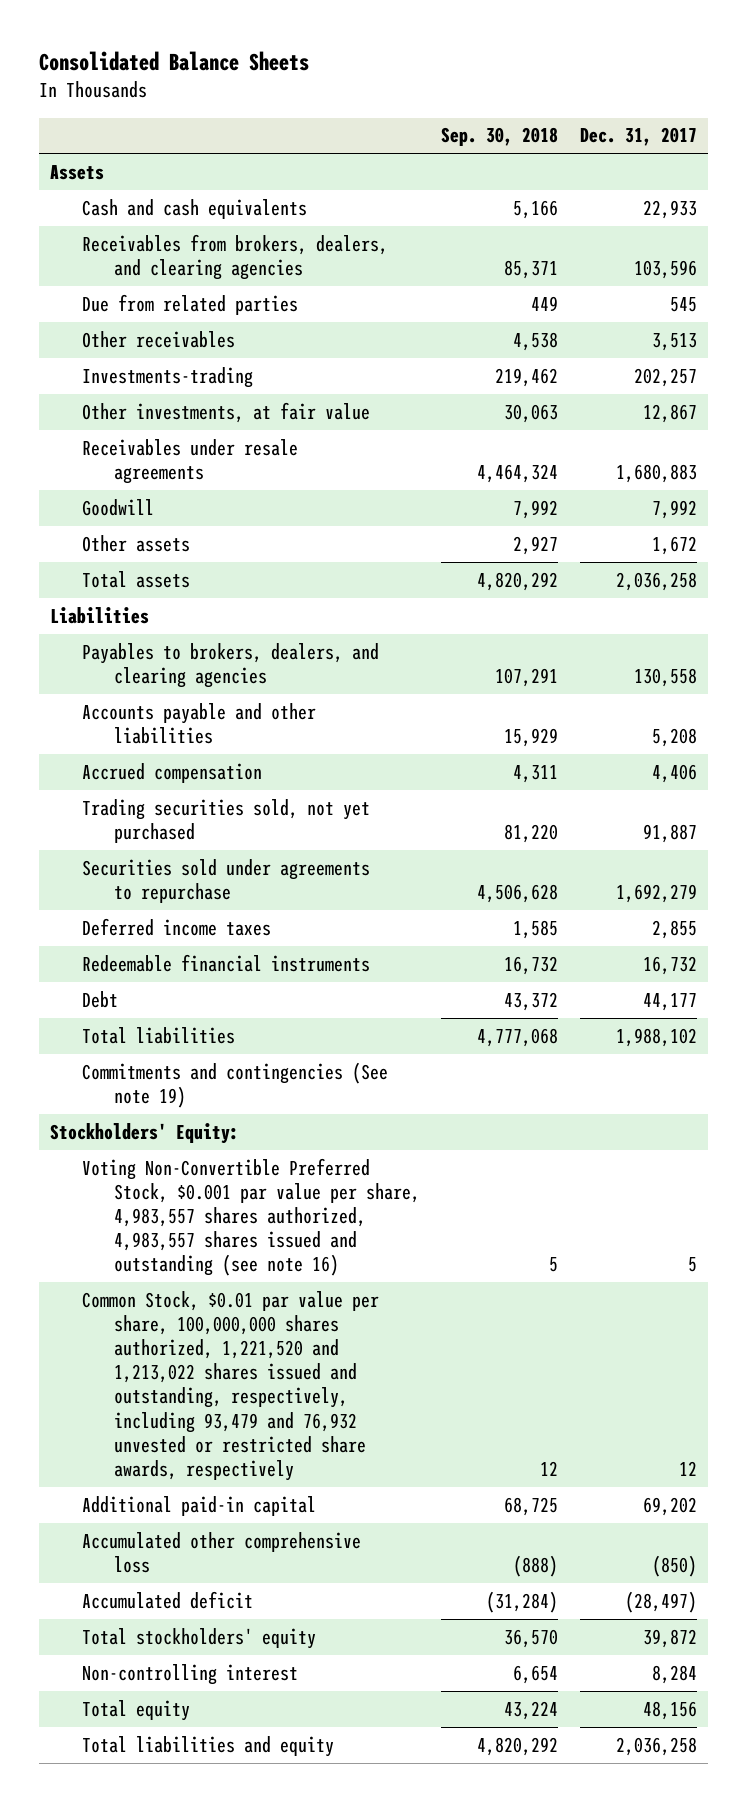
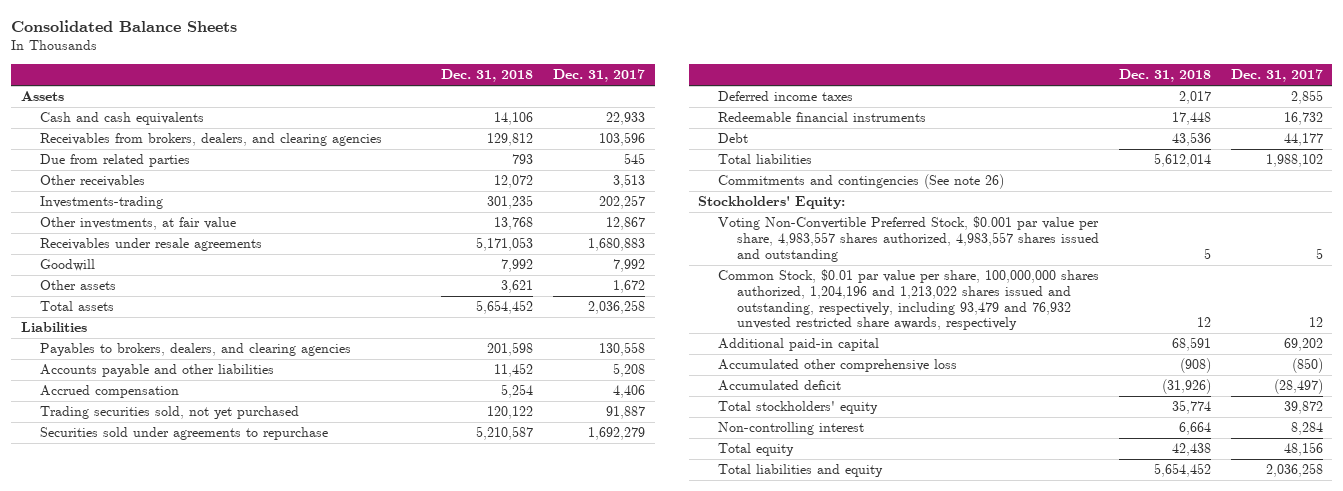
- | Sep. 30, 2018 | Dec. 31, 2017
+ | Dec. 31, 2018 | Dec. 31, 2017
- Commitments and contingencies (See note 19)
+ Commitments and contingencies (See note 26)
- Voting Non-Convertible Preferred Stock, $0.001 par value per share, 4,983,557 shares authorized, 4,983,557 shares issued and outstanding (see note 16) | 5 | 5
- Common Stock, $0.01 par value per share, 100,000,000 shares authorized, 1,221,520 and 1,213,022 shares issued and outstanding, respectively, including 93,479 and 76,932 unvested or restricted share awards, respectively | 12 | 12
+ Voting Non-Convertible Preferred Stock, $0.001 par value per share, 4,983,557 shares authorized, 4,983,557 shares issued and outstanding | 5 | 5
+ Common Stock, $0.01 par value per share, 100,000,000 shares authorized, 1,204,196 and 1,213,022 shares issued and outstanding, respectively, including 93,479 and 76,932 unvested restricted share awards, respectively | 12 | 12

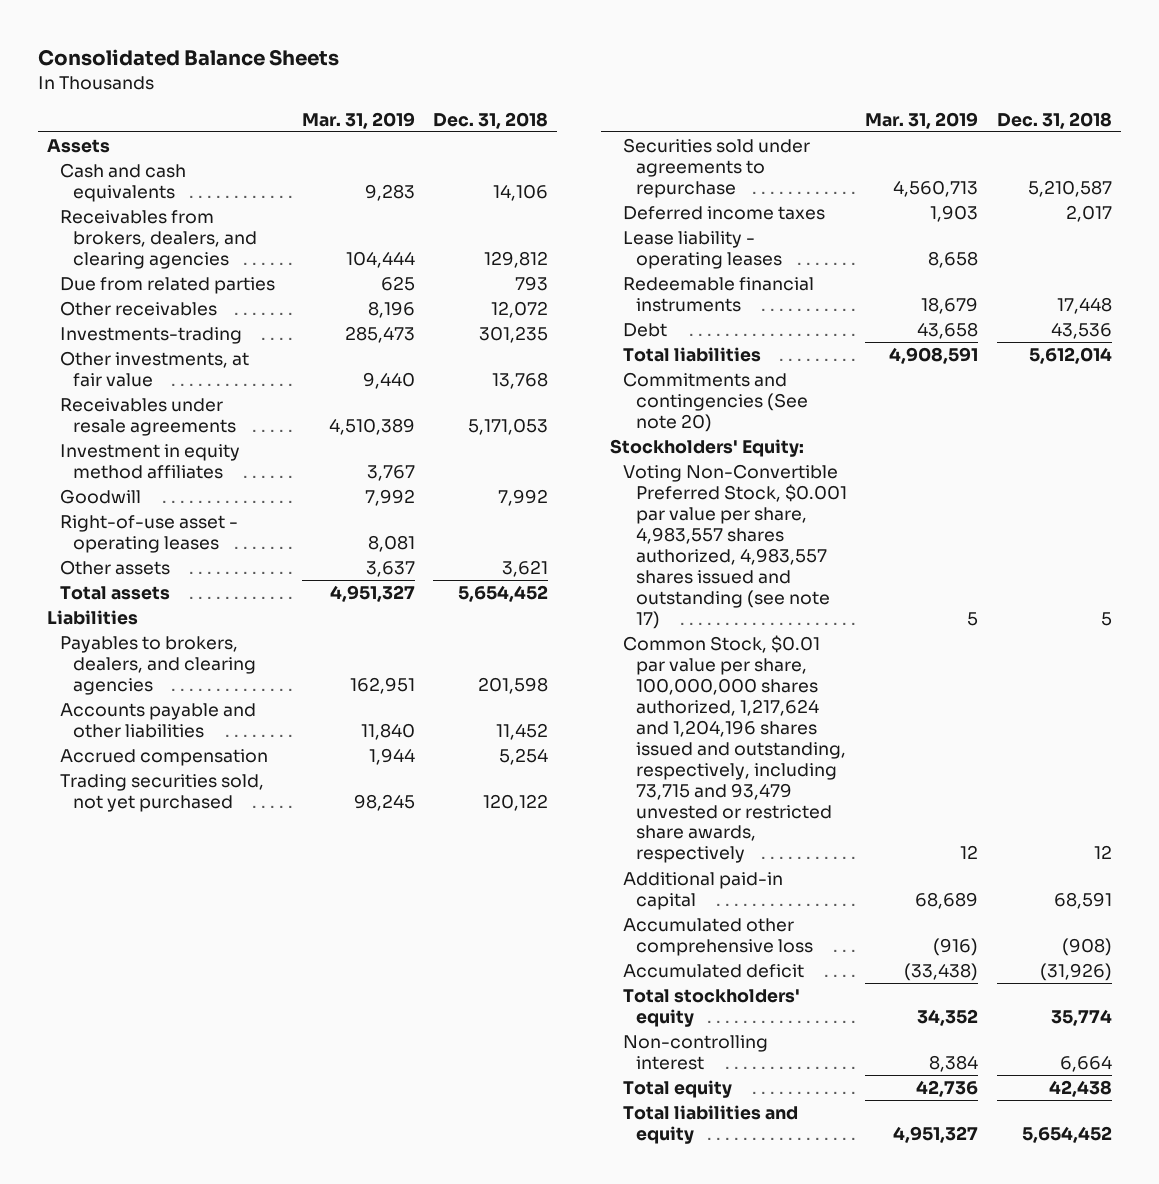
- | Dec. 31, 2018 | Dec. 31, 2017
+ | Mar. 31, 2019 | Dec. 31, 2018
+ Investment in equity method affiliates | 3,767 |
+ Right-of-use asset - operating leases | 8,081 |
+ Lease liability - operating leases | 8,658 |
- Commitments and contingencies (See note 26)
+ Commitments and contingencies (See note 20)
- Voting Non-Convertible Preferred Stock, $0.001 par value per share, 4,983,557 shares authorized, 4,983,557 shares issued and outstanding | 5 | 5
- Common Stock, $0.01 par value per share, 100,000,000 shares authorized, 1,204,196 and 1,213,022 shares issued and outstanding, respectively, including 93,479 and 76,932 unvested restricted share awards, respectively | 12 | 12
+ Voting Non-Convertible Preferred Stock, $0.001 par value per share, 4,983,557 shares authorized, 4,983,557 shares issued and outstanding (see note 17) | 5 | 5
+ Common Stock, $0.01 par value per share, 100,000,000 shares authorized, 1,217,624 and 1,204,196 shares issued and outstanding, respectively, including 73,715 and 93,479 unvested or restricted share awards, respectively | 12 | 12

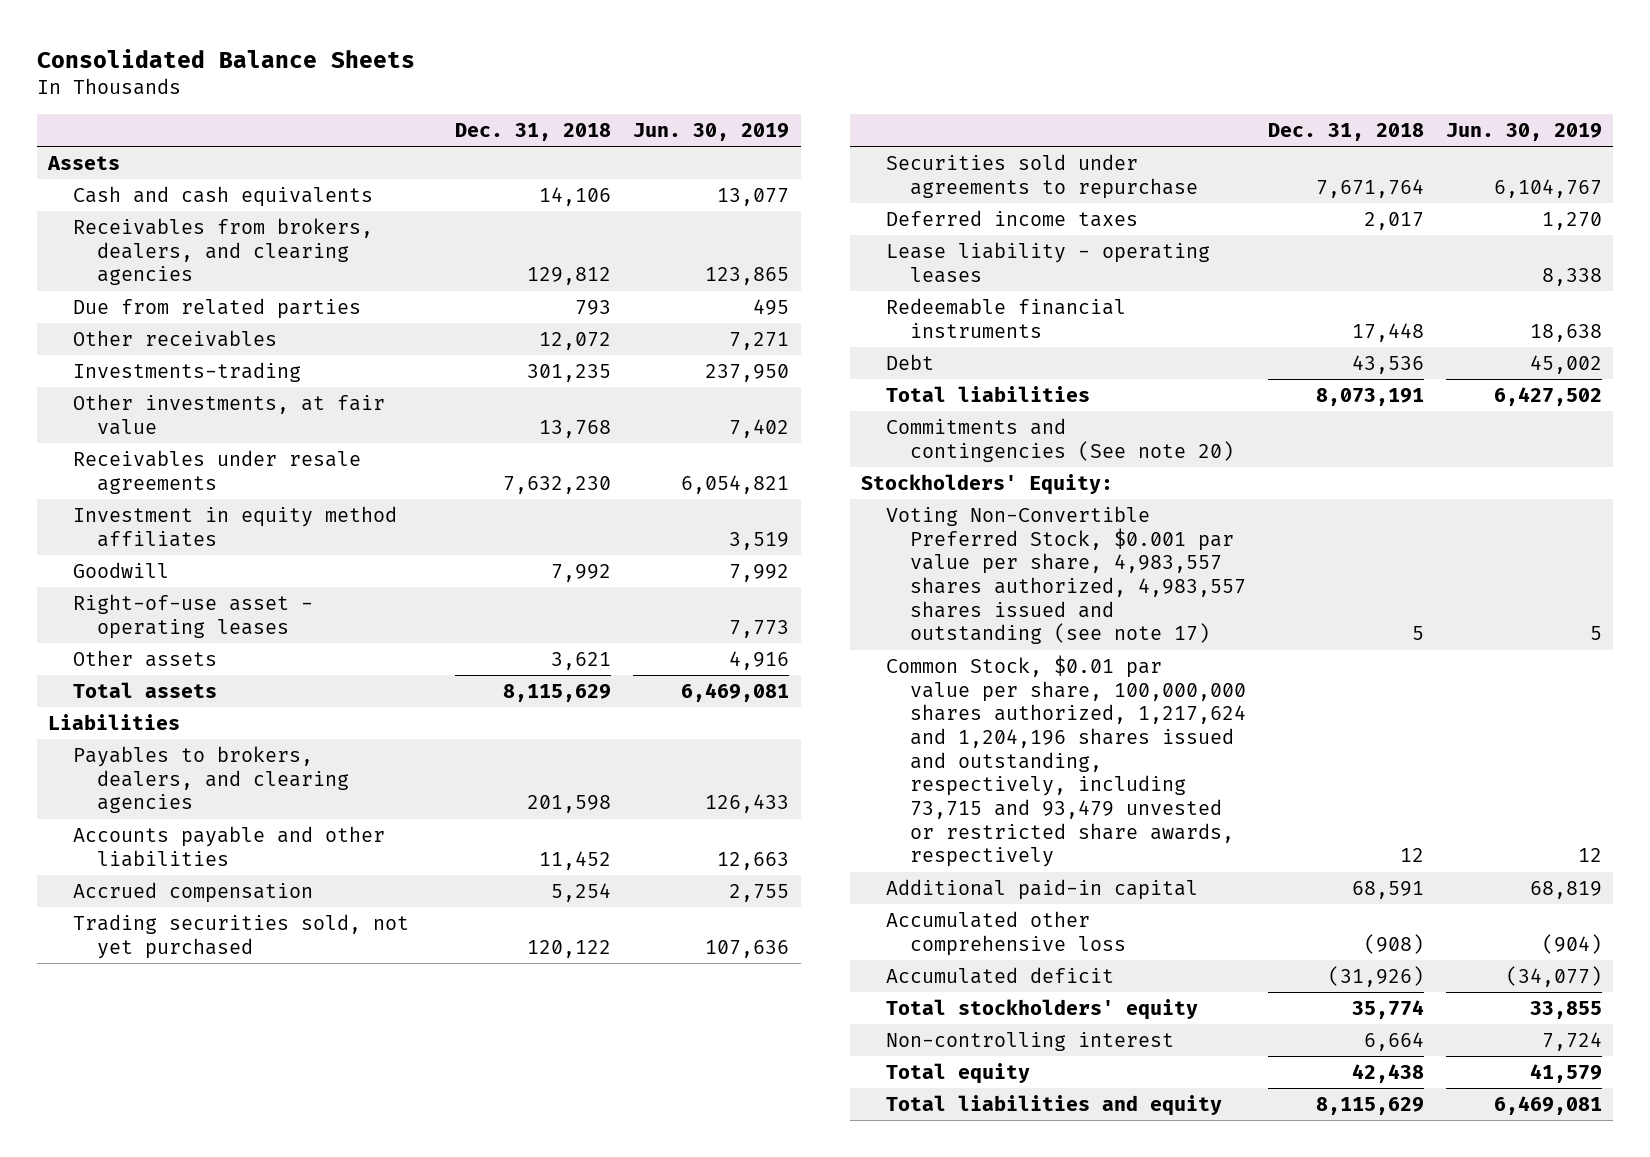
- | Mar. 31, 2019 | Dec. 31, 2018
+ | Dec. 31, 2018 | Jun. 30, 2019
- Receivables under resale agreements | 4,510,389 | 5,171,053
+ Receivables under resale agreements | 7,632,230 | 6,054,821
- Total assets | 4,951,327 | 5,654,452
+ Total assets | 8,115,629 | 6,469,081
- Securities sold under agreements to repurchase | 4,560,713 | 5,210,587
+ Securities sold under agreements to repurchase | 7,671,764 | 6,104,767
- Total liabilities | 4,908,591 | 5,612,014
+ Total liabilities | 8,073,191 | 6,427,502
- Total liabilities and equity | 4,951,327 | 5,654,452
+ Total liabilities and equity | 8,115,629 | 6,469,081

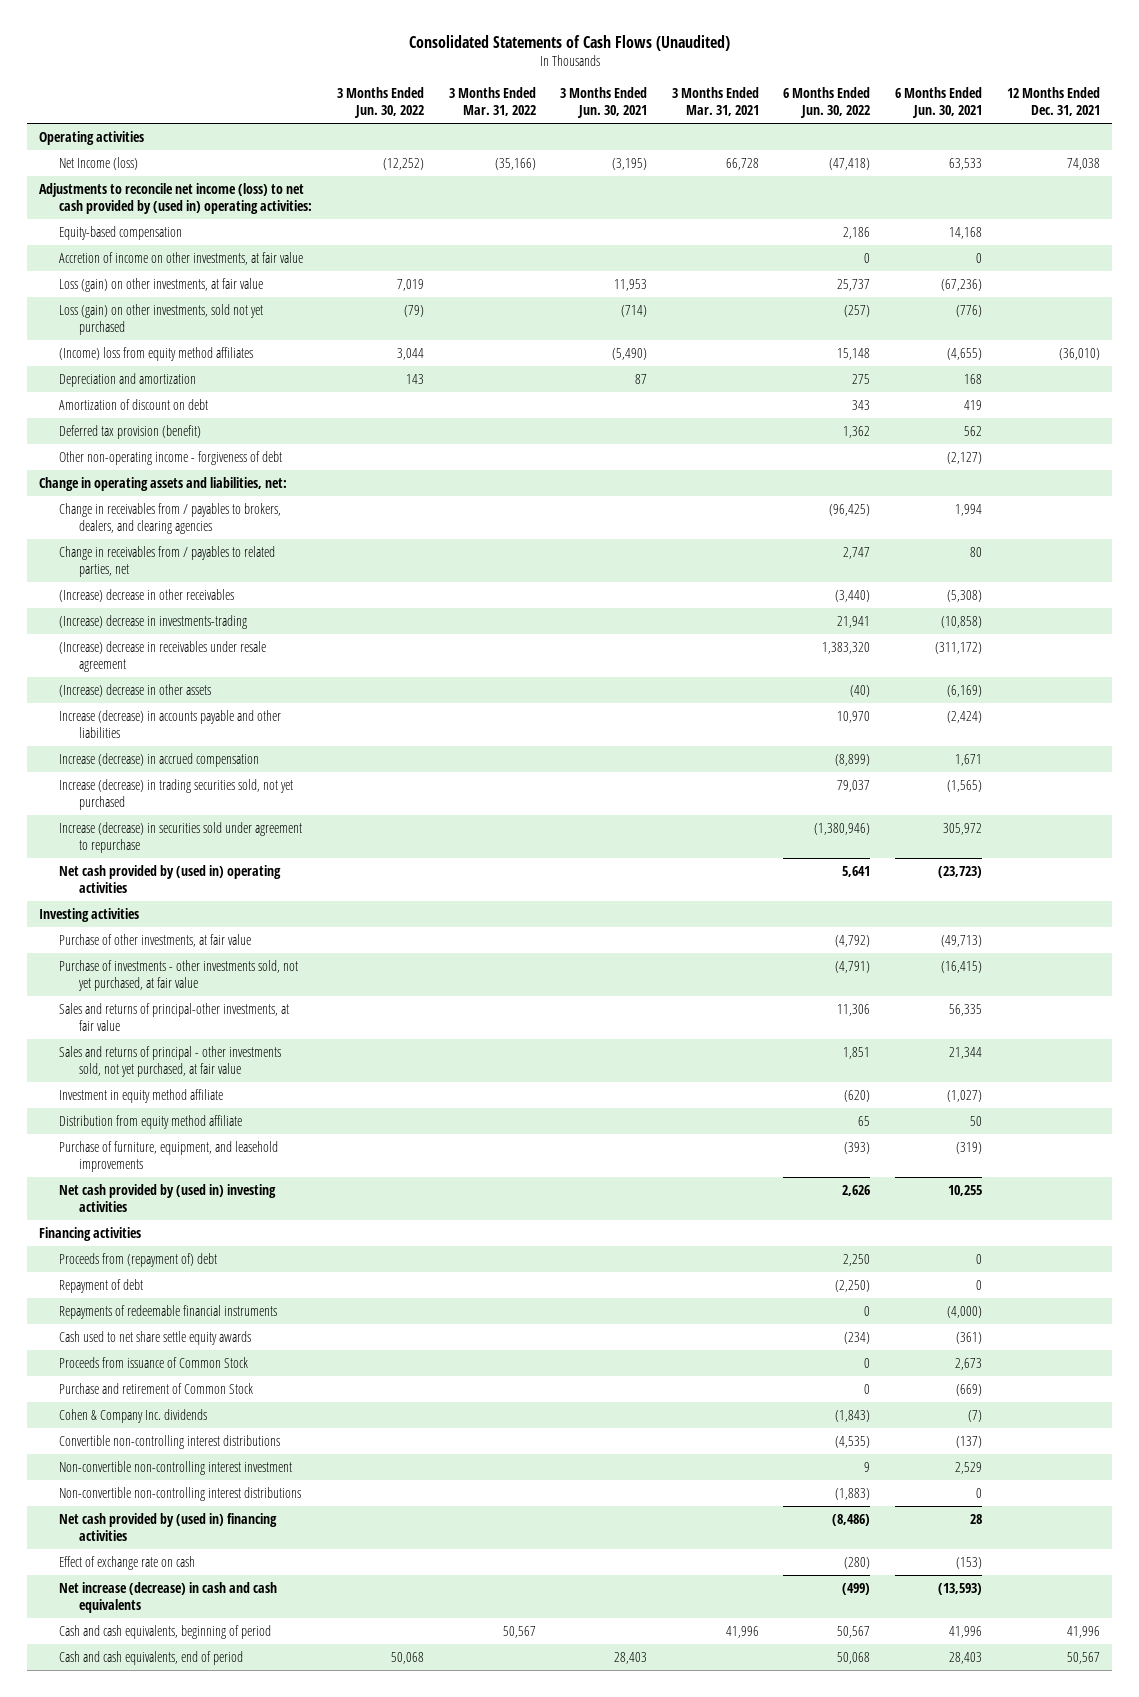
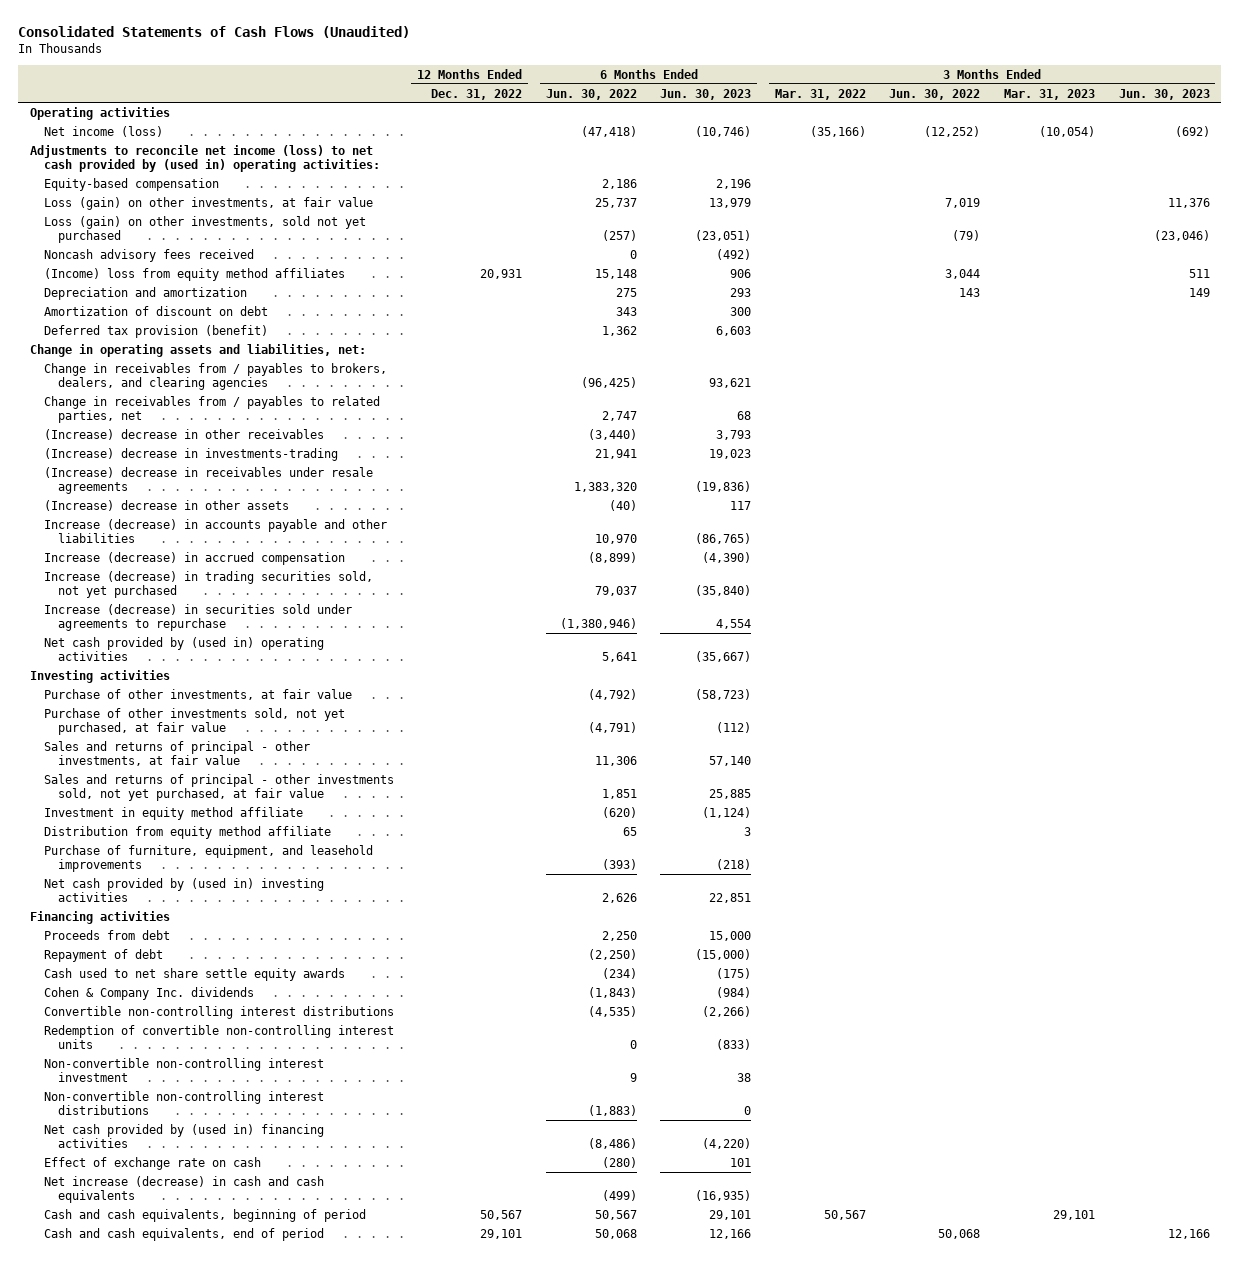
- | 3 Months Ended Jun. 30, 2022 | 3 Months Ended Mar. 31, 2022 | 3 Months Ended Jun. 30, 2021 | 3 Months Ended Mar. 31, 2021 | 6 Months Ended Jun. 30, 2022 | 6 Months Ended Jun. 30, 2021 | 12 Months Ended Dec. 31, 2021
+ | 12 Months Ended Dec. 31, 2022 | 6 Months Ended Jun. 30, 2022 | 6 Months Ended Jun. 30, 2023 | 3 Months Ended Mar. 31, 2022 | 3 Months Ended Jun. 30, 2022 | 3 Months Ended Mar. 31, 2023 | 3 Months Ended Jun. 30, 2023
- Net Income (loss) | (12,252) | (35,166) | (3,195) | 66,728 | (47,418) | 63,533 | 74,038
+ Net income (loss) | | (47,418) | (10,746) | (35,166) | (12,252) | (10,054) | (692)
- Accretion of income on other investments, at fair value | | | | | 0 | 0 |
+ Noncash advisory fees received | | 0 | (492) | | | |
- Other non-operating income - forgiveness of debt | | | | | | (2,127) |
- (Increase) decrease in receivables under resale agreement | | | | | 1,383,320 | (311,172) |
+ (Increase) decrease in receivables under resale agreements | | 1,383,320 | (19,836) | | | |
- Increase (decrease) in securities sold under agreement to repurchase | | | | | (1,380,946) | 305,972 |
+ Increase (decrease) in securities sold under agreements to repurchase | | (1,380,946) | 4,554 | | | |
- Purchase of investments - other investments sold, not yet purchased, at fair value | | | | | (4,791) | (16,415) |
- Sales and returns of principal-other investments, at fair value | | | | | 11,306 | 56,335 |
+ Purchase of other investments sold, not yet purchased, at fair value | | (4,791) | (112) | | | |
+ Sales and returns of principal - other investments, at fair value | | 11,306 | 57,140 | | | |
- Proceeds from (repayment of) debt | | | | | 2,250 | 0 |
+ Proceeds from debt | | 2,250 | 15,000 | | | |
- Repayments of redeemable financial instruments | | | | | 0 | (4,000) |
- Proceeds from issuance of Common Stock | | | | | 0 | 2,673 |
- Purchase and retirement of Common Stock | | | | | 0 | (669) |
+ Redemption of convertible non-controlling interest units | | 0 | (833) | | | |

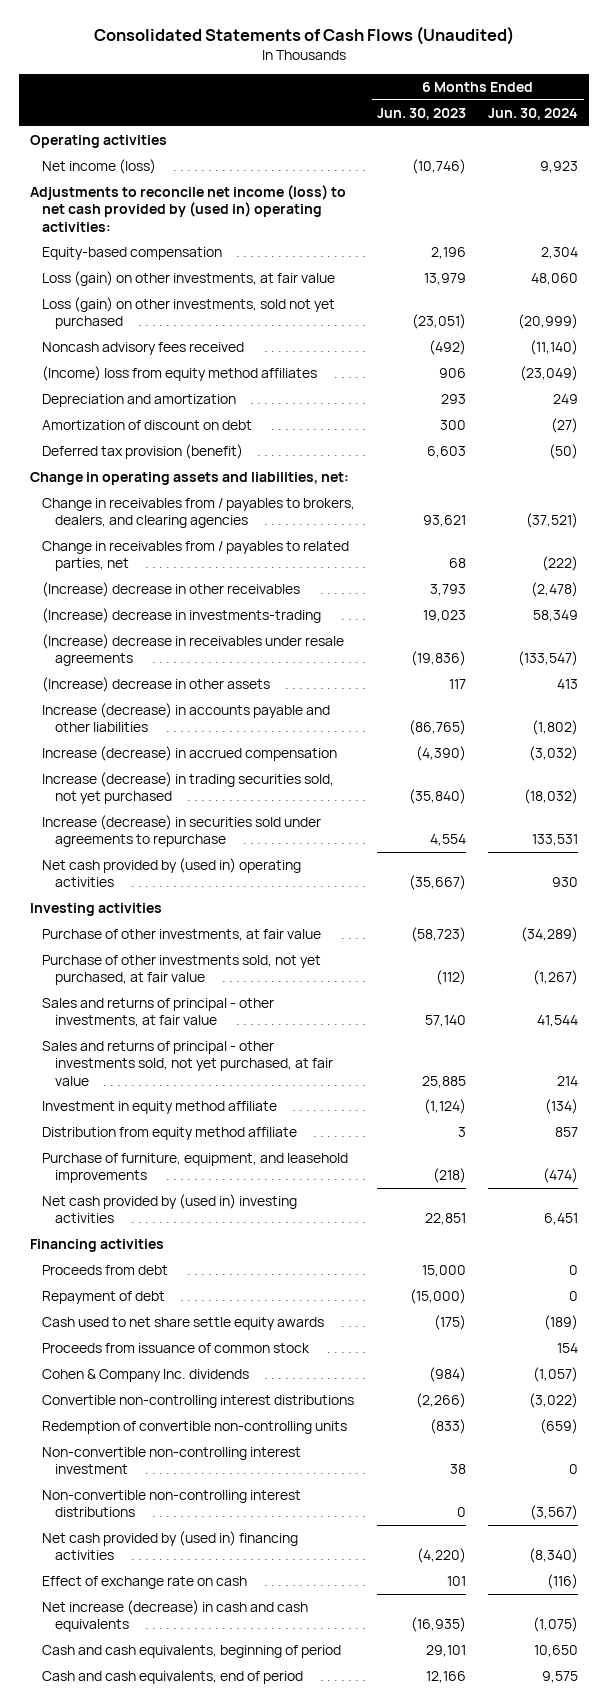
- | 12 Months Ended Dec. 31, 2022 | 6 Months Ended Jun. 30, 2022 | 6 Months Ended Jun. 30, 2023 | 3 Months Ended Mar. 31, 2022 | 3 Months Ended Jun. 30, 2022 | 3 Months Ended Mar. 31, 2023 | 3 Months Ended Jun. 30, 2023
+ | 6 Months Ended Jun. 30, 2023 | 6 Months Ended Jun. 30, 2024
+ Proceeds from issuance of common stock | | 154
- Redemption of convertible non-controlling interest units | | 0 | (833) | | | |
+ Redemption of convertible non-controlling units | (833) | (659)

